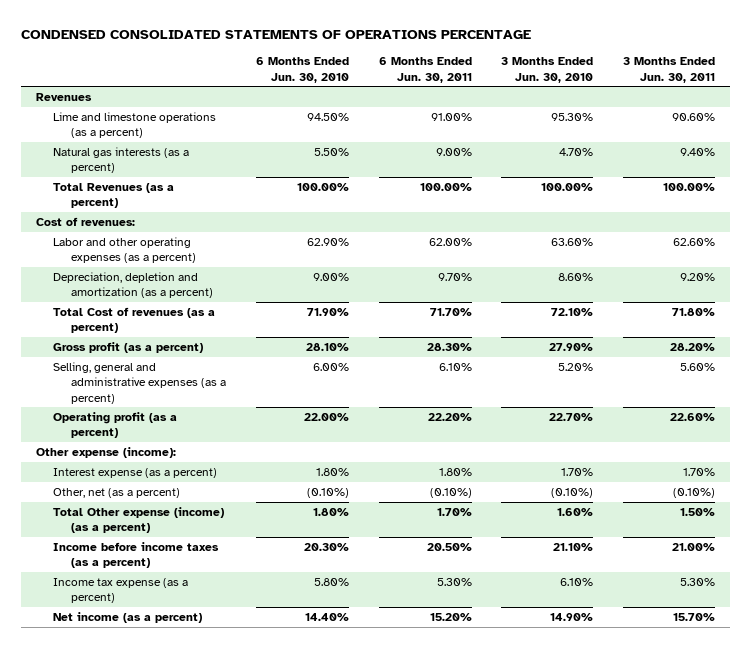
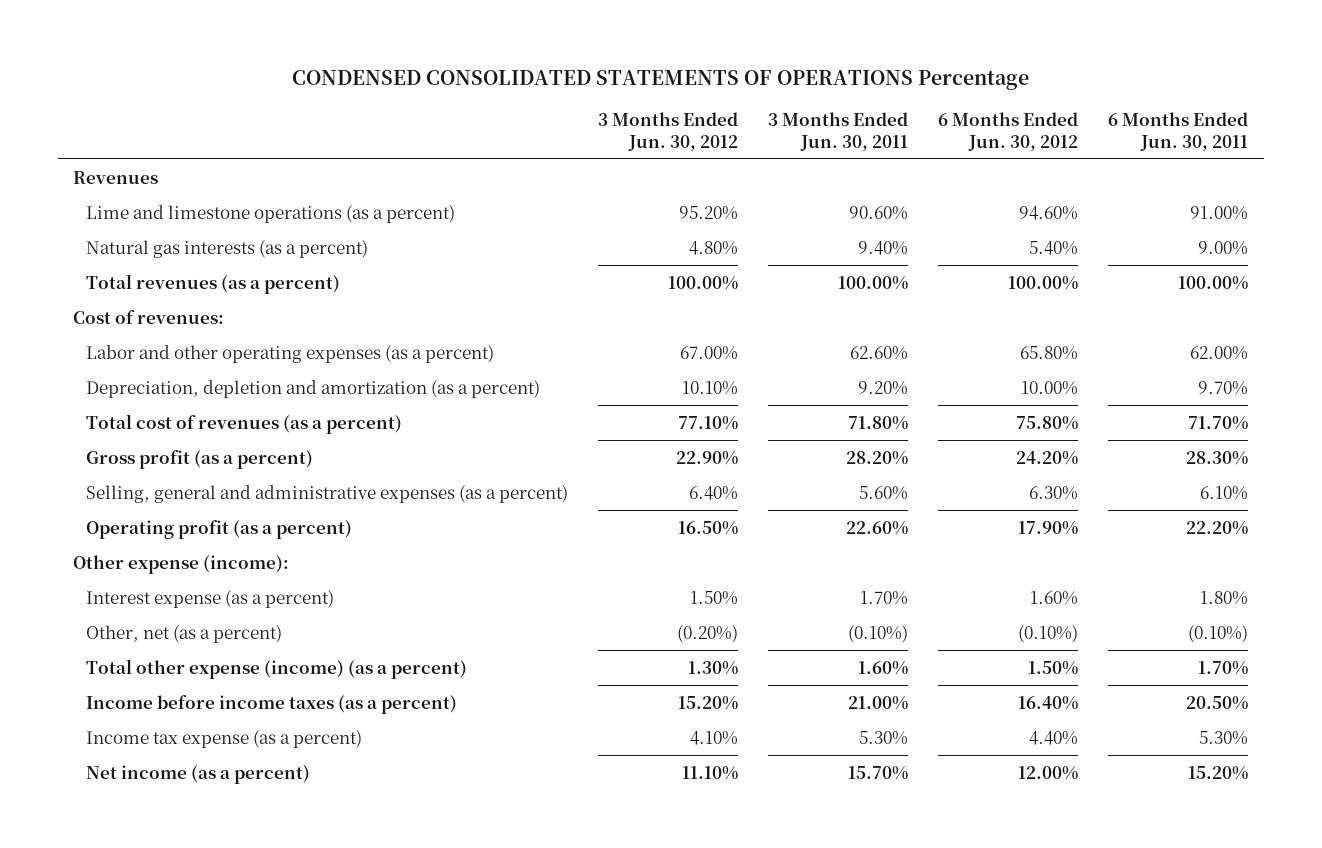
- CONDENSED CONSOLIDATED STATEMENTS OF OPERATIONS PERCENTAGE
+ CONDENSED CONSOLIDATED STATEMENTS OF OPERATIONS Percentage
- | 6 Months Ended Jun. 30, 2010 | 6 Months Ended Jun. 30, 2011 | 3 Months Ended Jun. 30, 2010 | 3 Months Ended Jun. 30, 2011
+ | 3 Months Ended Jun. 30, 2012 | 3 Months Ended Jun. 30, 2011 | 6 Months Ended Jun. 30, 2012 | 6 Months Ended Jun. 30, 2011
- Total Revenues (as a percent) | 100.00% | 100.00% | 100.00% | 100.00%
+ Total revenues (as a percent) | 100.00% | 100.00% | 100.00% | 100.00%
- Total Cost of revenues (as a percent) | 71.90% | 71.70% | 72.10% | 71.80%
+ Total cost of revenues (as a percent) | 77.10% | 71.80% | 75.80% | 71.70%
- Total Other expense (income) (as a percent) | 1.80% | 1.70% | 1.60% | 1.50%
+ Total other expense (income) (as a percent) | 1.30% | 1.60% | 1.50% | 1.70%

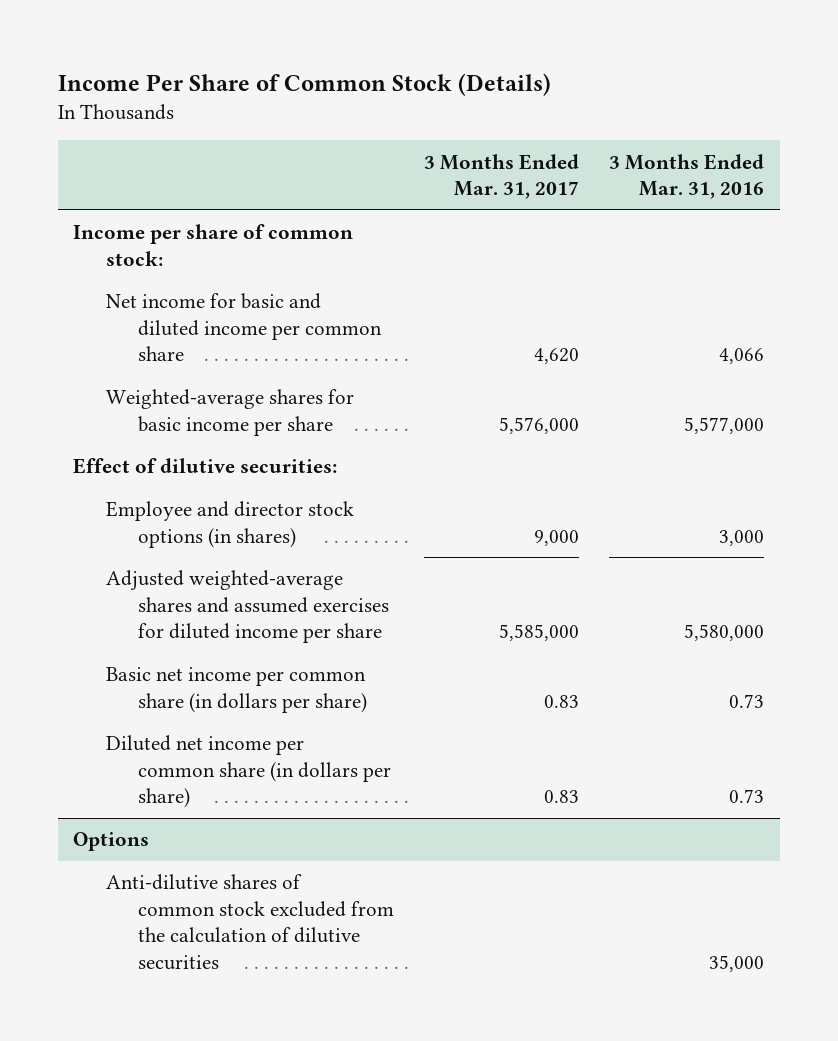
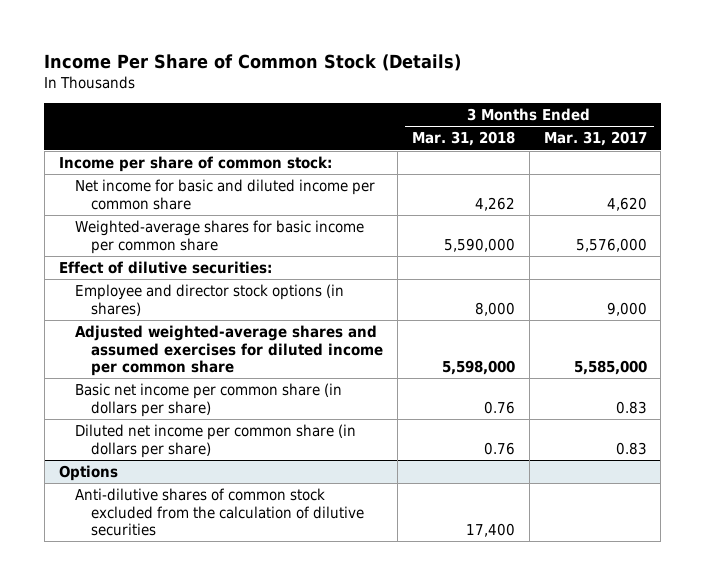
- | 3 Months Ended Mar. 31, 2017 | 3 Months Ended Mar. 31, 2016
+ | 3 Months Ended Mar. 31, 2018 | 3 Months Ended Mar. 31, 2017
- Weighted-average shares for basic income per share | 5,576,000 | 5,577,000
+ Weighted-average shares for basic income per common share | 5,590,000 | 5,576,000
- Adjusted weighted-average shares and assumed exercises for diluted income per share | 5,585,000 | 5,580,000
+ Adjusted weighted-average shares and assumed exercises for diluted income per common share | 5,598,000 | 5,585,000

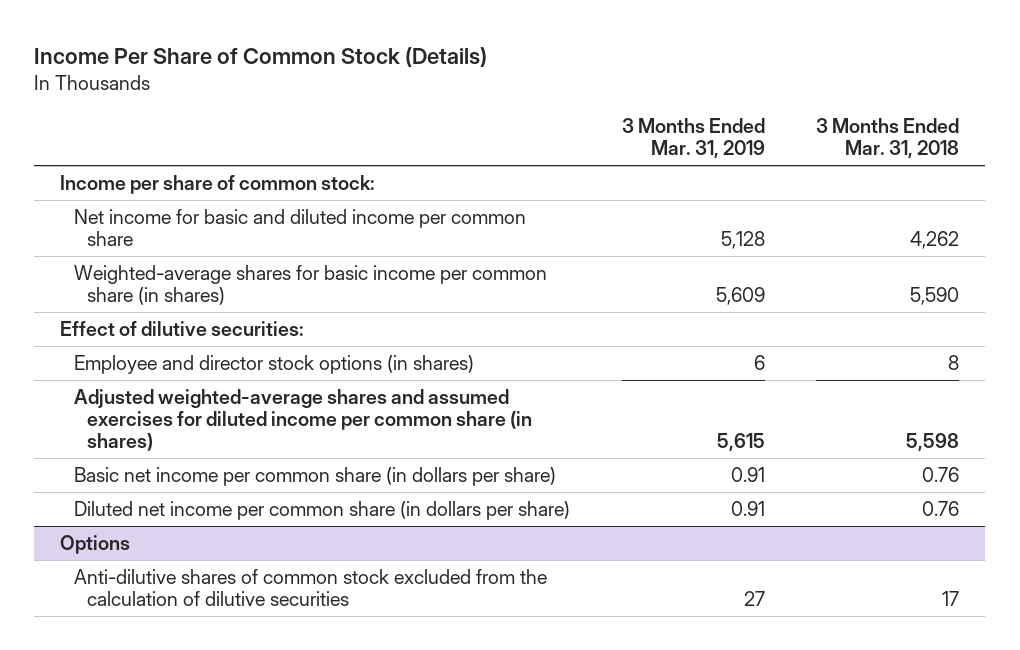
- | 3 Months Ended Mar. 31, 2018 | 3 Months Ended Mar. 31, 2017
+ | 3 Months Ended Mar. 31, 2019 | 3 Months Ended Mar. 31, 2018
- Weighted-average shares for basic income per common share | 5,590,000 | 5,576,000
+ Weighted-average shares for basic income per common share (in shares) | 5,609 | 5,590
- Employee and director stock options (in shares) | 8,000 | 9,000
- Adjusted weighted-average shares and assumed exercises for diluted income per common share | 5,598,000 | 5,585,000
+ Employee and director stock options (in shares) | 6 | 8
+ Adjusted weighted-average shares and assumed exercises for diluted income per common share (in shares) | 5,615 | 5,598
@ Options
- Anti-dilutive shares of common stock excluded from the calculation of dilutive securities | 17,400 |
+ Anti-dilutive shares of common stock excluded from the calculation of dilutive securities | 27 | 17

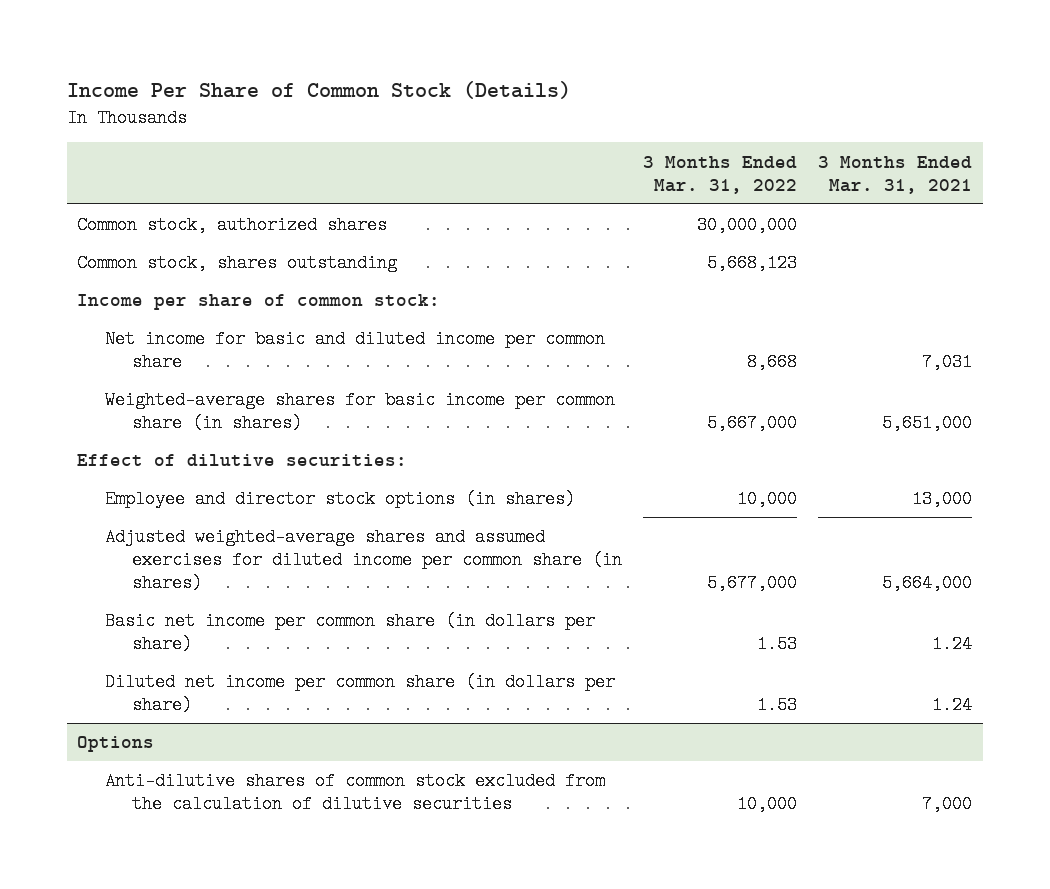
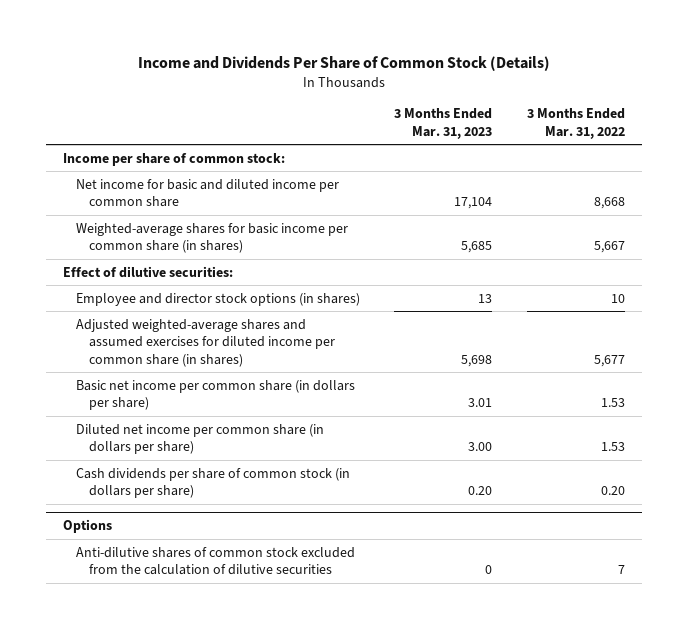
- Income Per Share of Common Stock (Details)
+ Income and Dividends Per Share of Common Stock (Details)
- | 3 Months Ended Mar. 31, 2022 | 3 Months Ended Mar. 31, 2021
+ | 3 Months Ended Mar. 31, 2023 | 3 Months Ended Mar. 31, 2022
- Common stock, authorized shares | 30,000,000 |
- Common stock, shares outstanding | 5,668,123 |
- Weighted-average shares for basic income per common share (in shares) | 5,667,000 | 5,651,000
+ Weighted-average shares for basic income per common share (in shares) | 5,685 | 5,667
- Employee and director stock options (in shares) | 10,000 | 13,000
- Adjusted weighted-average shares and assumed exercises for diluted income per common share (in shares) | 5,677,000 | 5,664,000
+ Employee and director stock options (in shares) | 13 | 10
+ Adjusted weighted-average shares and assumed exercises for diluted income per common share (in shares) | 5,698 | 5,677
+ Cash dividends per share of common stock (in dollars per share) | 0.20 | 0.20
@ Options
- Anti-dilutive shares of common stock excluded from the calculation of dilutive securities | 10,000 | 7,000
+ Anti-dilutive shares of common stock excluded from the calculation of dilutive securities | 0 | 7

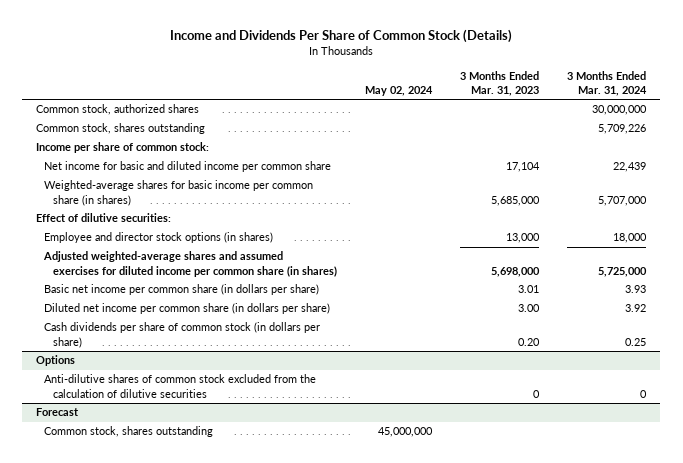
- | 3 Months Ended Mar. 31, 2023 | 3 Months Ended Mar. 31, 2022
+ | May 02, 2024 | 3 Months Ended Mar. 31, 2023 | 3 Months Ended Mar. 31, 2024
+ Common stock, authorized shares | | | 30,000,000
+ Common stock, shares outstanding | | | 5,709,226
- Weighted-average shares for basic income per common share (in shares) | 5,685 | 5,667
+ Weighted-average shares for basic income per common share (in shares) | | 5,685,000 | 5,707,000
- Employee and director stock options (in shares) | 13 | 10
- Adjusted weighted-average shares and assumed exercises for diluted income per common share (in shares) | 5,698 | 5,677
+ Employee and director stock options (in shares) | | 13,000 | 18,000
+ Adjusted weighted-average shares and assumed exercises for diluted income per common share (in shares) | | 5,698,000 | 5,725,000
+ Forecast
+ Common stock, shares outstanding | 45,000,000 | |

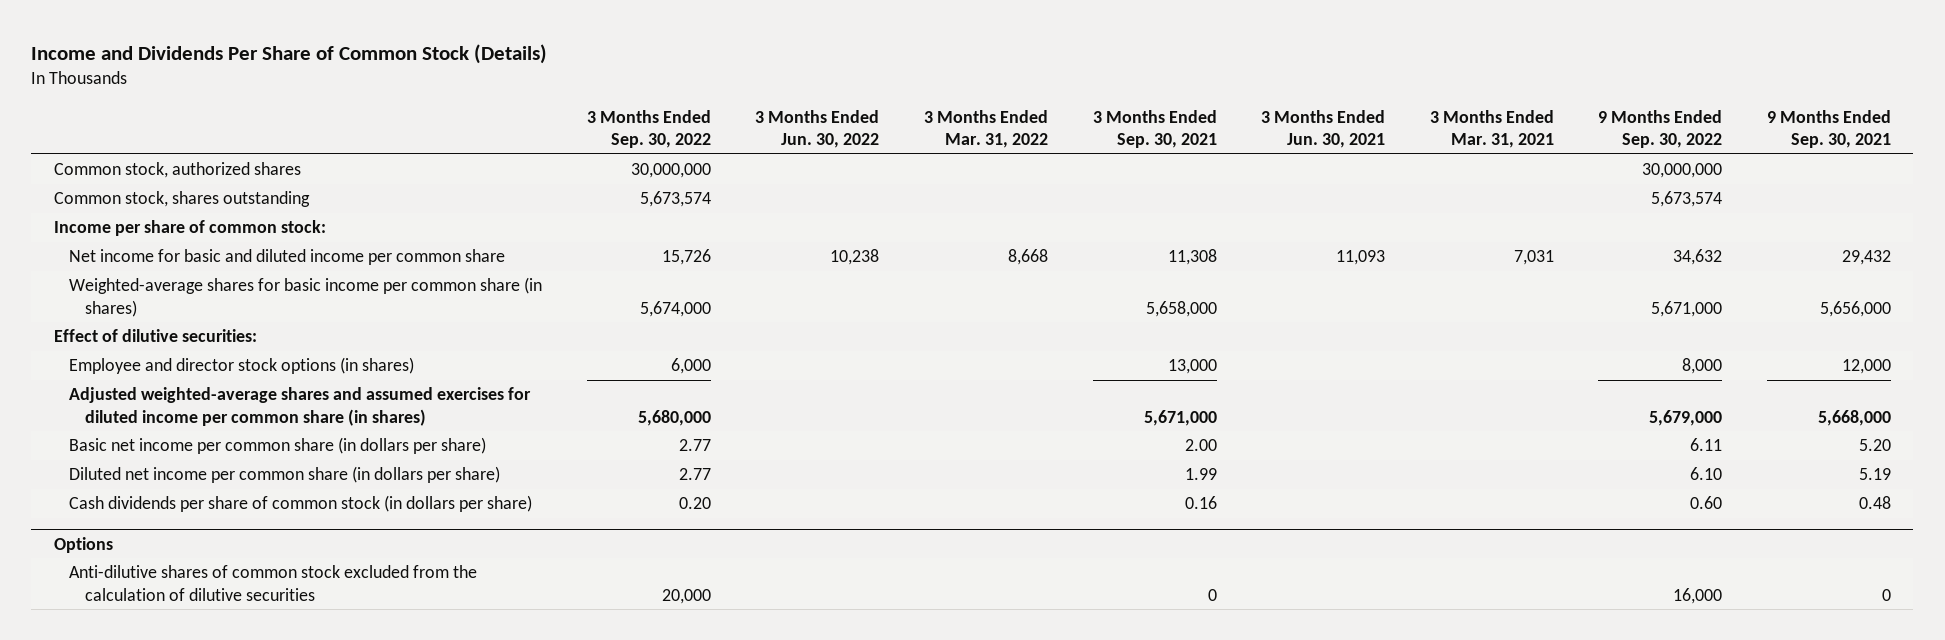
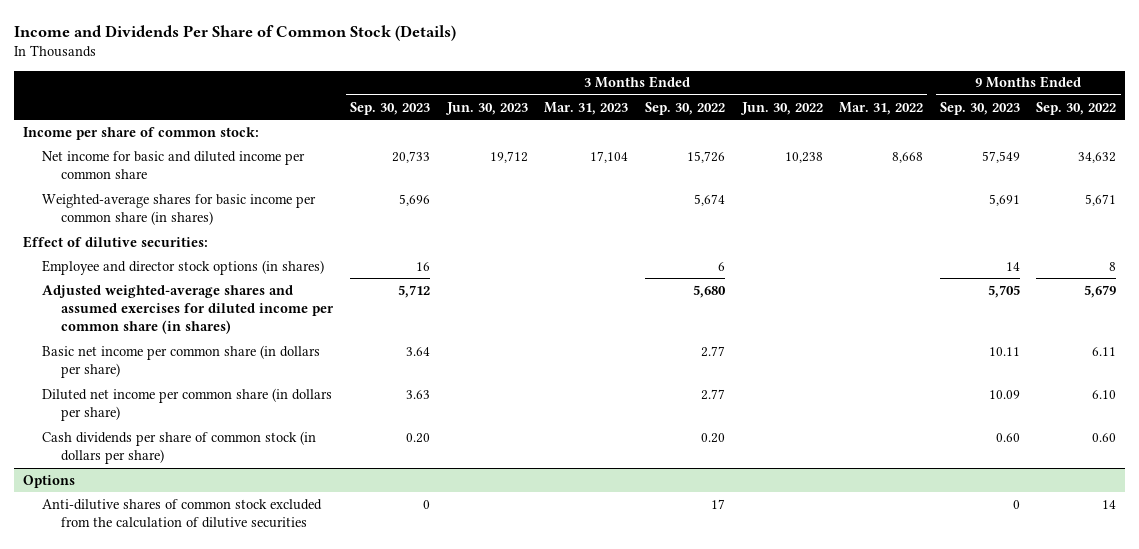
- | 3 Months Ended Sep. 30, 2022 | 3 Months Ended Jun. 30, 2022 | 3 Months Ended Mar. 31, 2022 | 3 Months Ended Sep. 30, 2021 | 3 Months Ended Jun. 30, 2021 | 3 Months Ended Mar. 31, 2021 | 9 Months Ended Sep. 30, 2022 | 9 Months Ended Sep. 30, 2021
+ | 3 Months Ended Sep. 30, 2023 | 3 Months Ended Jun. 30, 2023 | 3 Months Ended Mar. 31, 2023 | 3 Months Ended Sep. 30, 2022 | 3 Months Ended Jun. 30, 2022 | 3 Months Ended Mar. 31, 2022 | 9 Months Ended Sep. 30, 2023 | 9 Months Ended Sep. 30, 2022
- Common stock, authorized shares | 30,000,000 | | | | | | 30,000,000 |
- Common stock, shares outstanding | 5,673,574 | | | | | | 5,673,574 |
- Weighted-average shares for basic income per common share (in shares) | 5,674,000 | | | 5,658,000 | | | 5,671,000 | 5,656,000
+ Weighted-average shares for basic income per common share (in shares) | 5,696 | | | 5,674 | | | 5,691 | 5,671
- Employee and director stock options (in shares) | 6,000 | | | 13,000 | | | 8,000 | 12,000
- Adjusted weighted-average shares and assumed exercises for diluted income per common share (in shares) | 5,680,000 | | | 5,671,000 | | | 5,679,000 | 5,668,000
+ Employee and director stock options (in shares) | 16 | | | 6 | | | 14 | 8
+ Adjusted weighted-average shares and assumed exercises for diluted income per common share (in shares) | 5,712 | | | 5,680 | | | 5,705 | 5,679
@ Options
- Anti-dilutive shares of common stock excluded from the calculation of dilutive securities | 20,000 | | | 0 | | | 16,000 | 0
+ Anti-dilutive shares of common stock excluded from the calculation of dilutive securities | 0 | | | 17 | | | 0 | 14

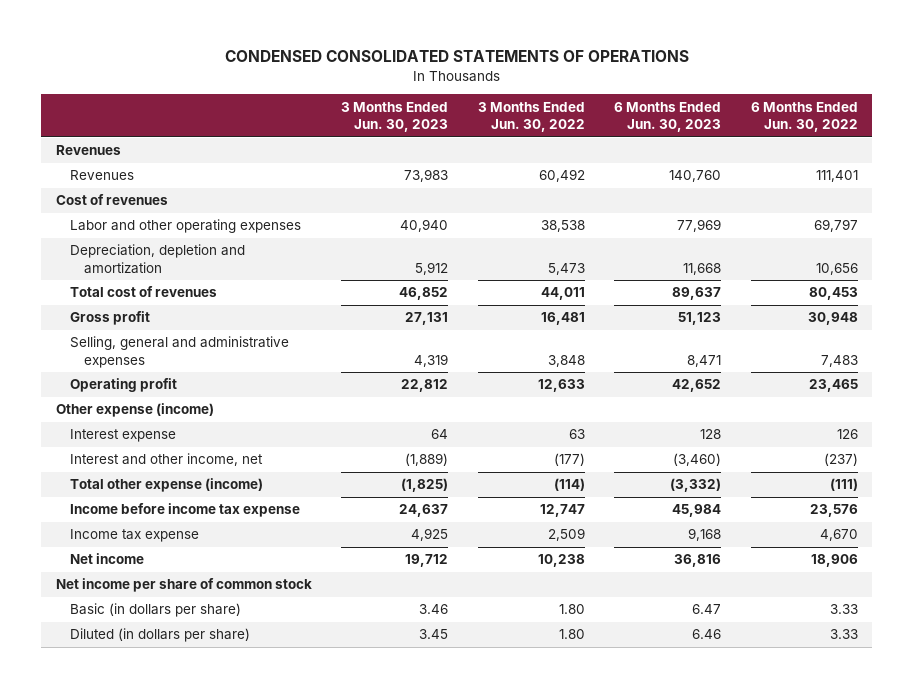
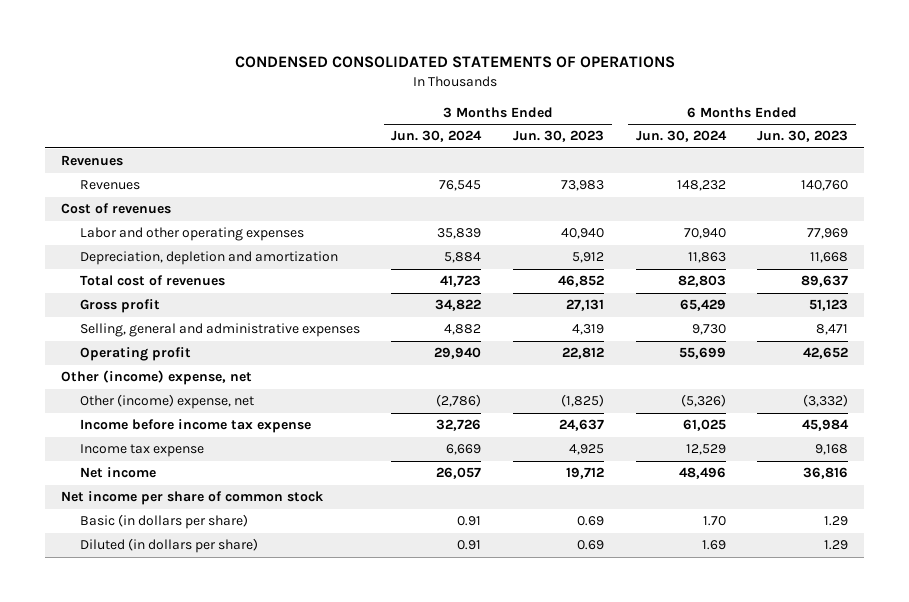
- | 3 Months Ended Jun. 30, 2023 | 3 Months Ended Jun. 30, 2022 | 6 Months Ended Jun. 30, 2023 | 6 Months Ended Jun. 30, 2022
+ | 3 Months Ended Jun. 30, 2024 | 3 Months Ended Jun. 30, 2023 | 6 Months Ended Jun. 30, 2024 | 6 Months Ended Jun. 30, 2023
- Other expense (income)
- Interest expense | 64 | 63 | 128 | 126
- Interest and other income, net | (1,889) | (177) | (3,460) | (237)
- Total other expense (income) | (1,825) | (114) | (3,332) | (111)
+ Other (income) expense, net
+ Other (income) expense, net | (2,786) | (1,825) | (5,326) | (3,332)
- Basic (in dollars per share) | 3.46 | 1.80 | 6.47 | 3.33
- Diluted (in dollars per share) | 3.45 | 1.80 | 6.46 | 3.33
+ Basic (in dollars per share) | 0.91 | 0.69 | 1.70 | 1.29
+ Diluted (in dollars per share) | 0.91 | 0.69 | 1.69 | 1.29

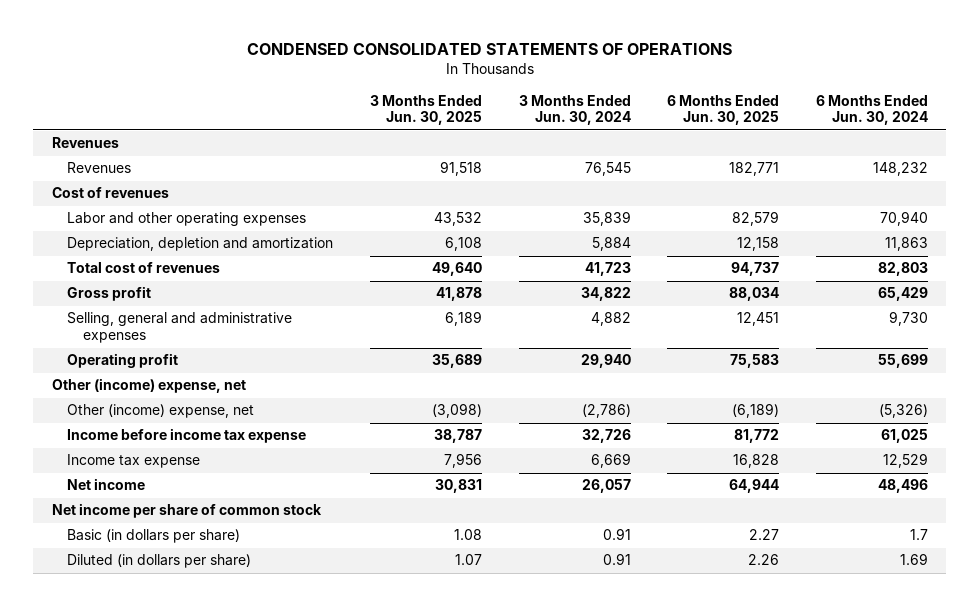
- | 3 Months Ended Jun. 30, 2024 | 3 Months Ended Jun. 30, 2023 | 6 Months Ended Jun. 30, 2024 | 6 Months Ended Jun. 30, 2023
+ | 3 Months Ended Jun. 30, 2025 | 3 Months Ended Jun. 30, 2024 | 6 Months Ended Jun. 30, 2025 | 6 Months Ended Jun. 30, 2024
- Basic (in dollars per share) | 0.91 | 0.69 | 1.70 | 1.29
+ Basic (in dollars per share) | 1.08 | 0.91 | 2.27 | 1.7

